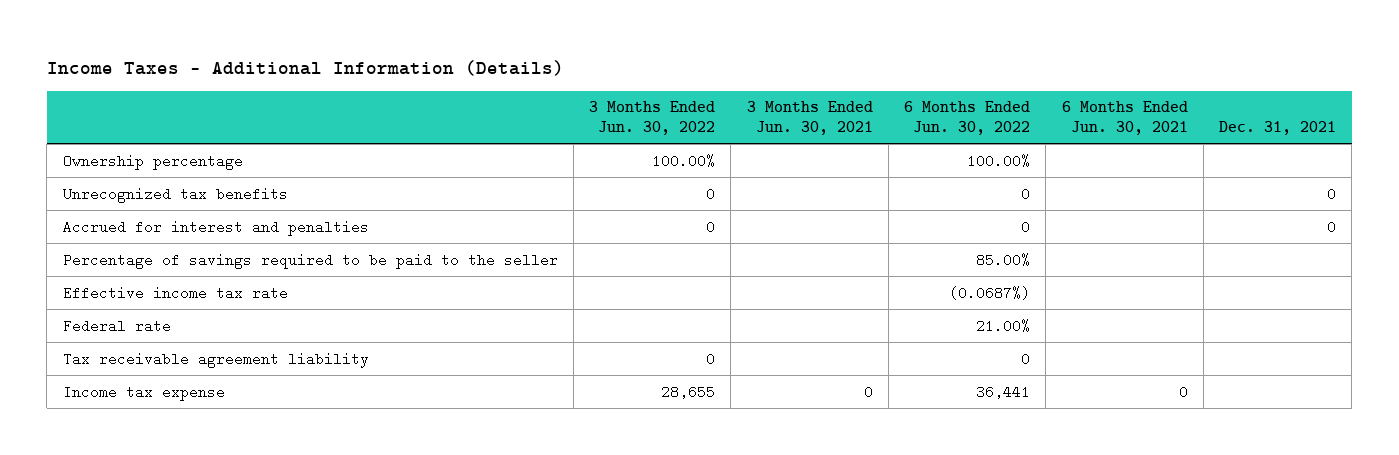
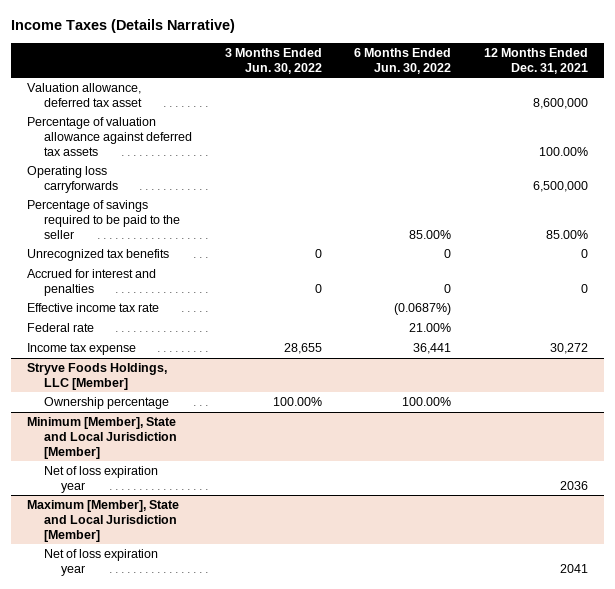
- Income Taxes - Additional Information (Details)
+ Income Taxes (Details Narrative)
- | 3 Months Ended Jun. 30, 2022 | 3 Months Ended Jun. 30, 2021 | 6 Months Ended Jun. 30, 2022 | 6 Months Ended Jun. 30, 2021 | Dec. 31, 2021
+ | 3 Months Ended Jun. 30, 2022 | 6 Months Ended Jun. 30, 2022 | 12 Months Ended Dec. 31, 2021
- Ownership percentage | 100.00% | | 100.00% | |
+ Valuation allowance, deferred tax asset | | | 8,600,000
+ Percentage of valuation allowance against deferred tax assets | | | 100.00%
+ Operating loss carryforwards | | | 6,500,000
moved up: Percentage of savings required to be paid to the seller | | 85.00% | 85.00%
- Tax receivable agreement liability | 0 | | 0 | |
+ Stryve Foods Holdings, LLC [Member]
+ Ownership percentage | 100.00% | 100.00% |
+ Minimum [Member], State and Local Jurisdiction [Member]
+ Net of loss expiration year | | | 2036
+ Maximum [Member], State and Local Jurisdiction [Member]
+ Net of loss expiration year | | | 2041

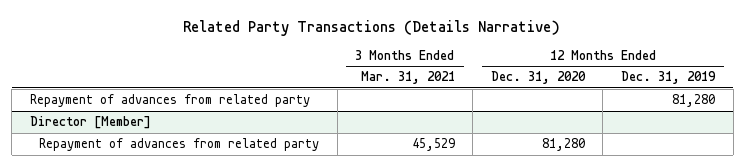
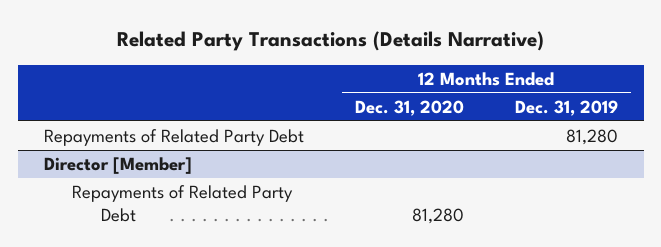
- | 3 Months Ended Mar. 31, 2021 | 12 Months Ended Dec. 31, 2020 | 12 Months Ended Dec. 31, 2019
+ | 12 Months Ended Dec. 31, 2020 | 12 Months Ended Dec. 31, 2019
- Repayment of advances from related party | | | 81,280
+ Repayments of Related Party Debt | | 81,280
@ Director [Member]
- Repayment of advances from related party | 45,529 | 81,280 |
+ Repayments of Related Party Debt | 81,280 |

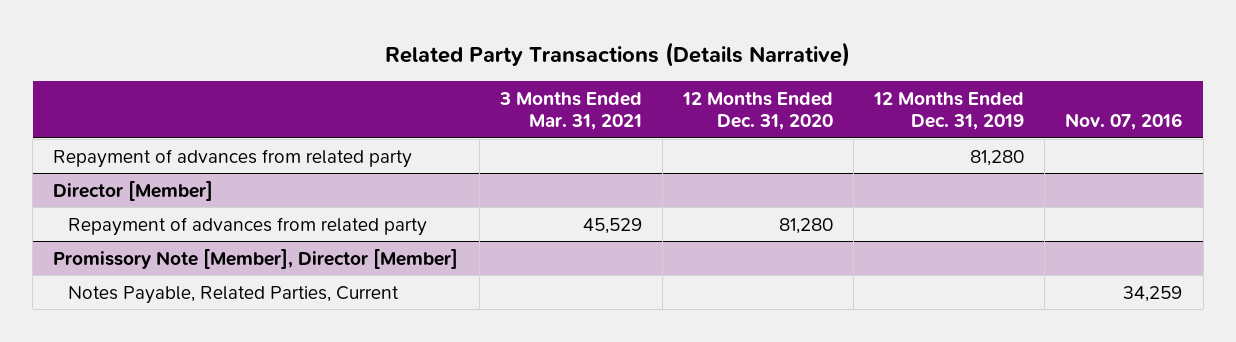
- | 12 Months Ended Dec. 31, 2020 | 12 Months Ended Dec. 31, 2019
+ | 3 Months Ended Mar. 31, 2021 | 12 Months Ended Dec. 31, 2020 | 12 Months Ended Dec. 31, 2019 | Nov. 07, 2016
- Repayments of Related Party Debt | | 81,280
+ Repayment of advances from related party | | | 81,280 |
@ Director [Member]
- Repayments of Related Party Debt | 81,280 |
+ Repayment of advances from related party | 45,529 | 81,280 | |
+ Promissory Note [Member], Director [Member]
+ Notes Payable, Related Parties, Current | | | | 34,259

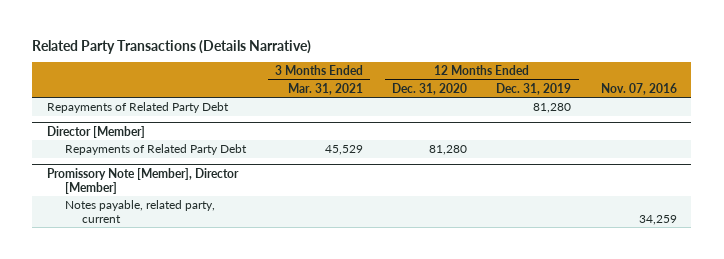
- Repayment of advances from related party | | | 81,280 |
+ Repayments of Related Party Debt | | | 81,280 |
@ Director [Member]
- Repayment of advances from related party | 45,529 | 81,280 | |
+ Repayments of Related Party Debt | 45,529 | 81,280 | |
@ Promissory Note [Member], Director [Member]
- Notes Payable, Related Parties, Current | | | | 34,259
+ Notes payable, related party, current | | | | 34,259

